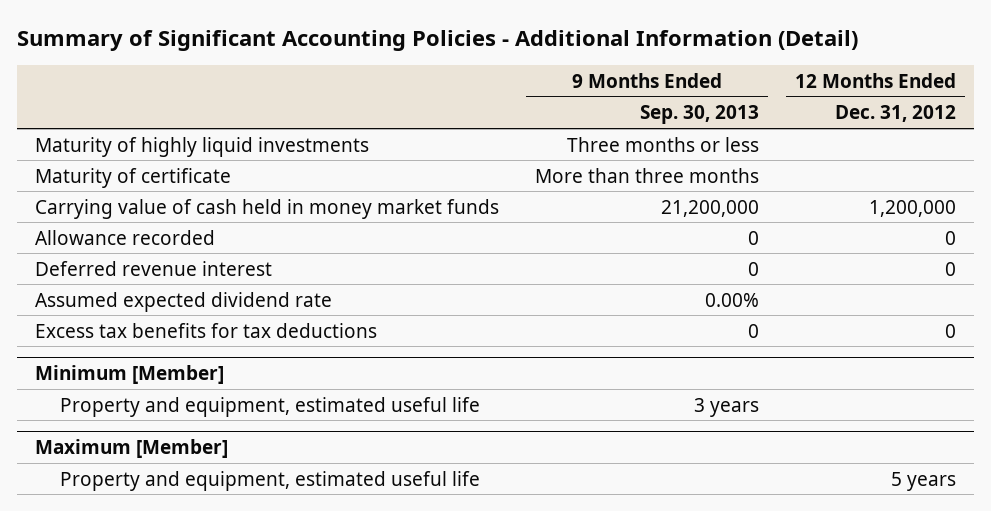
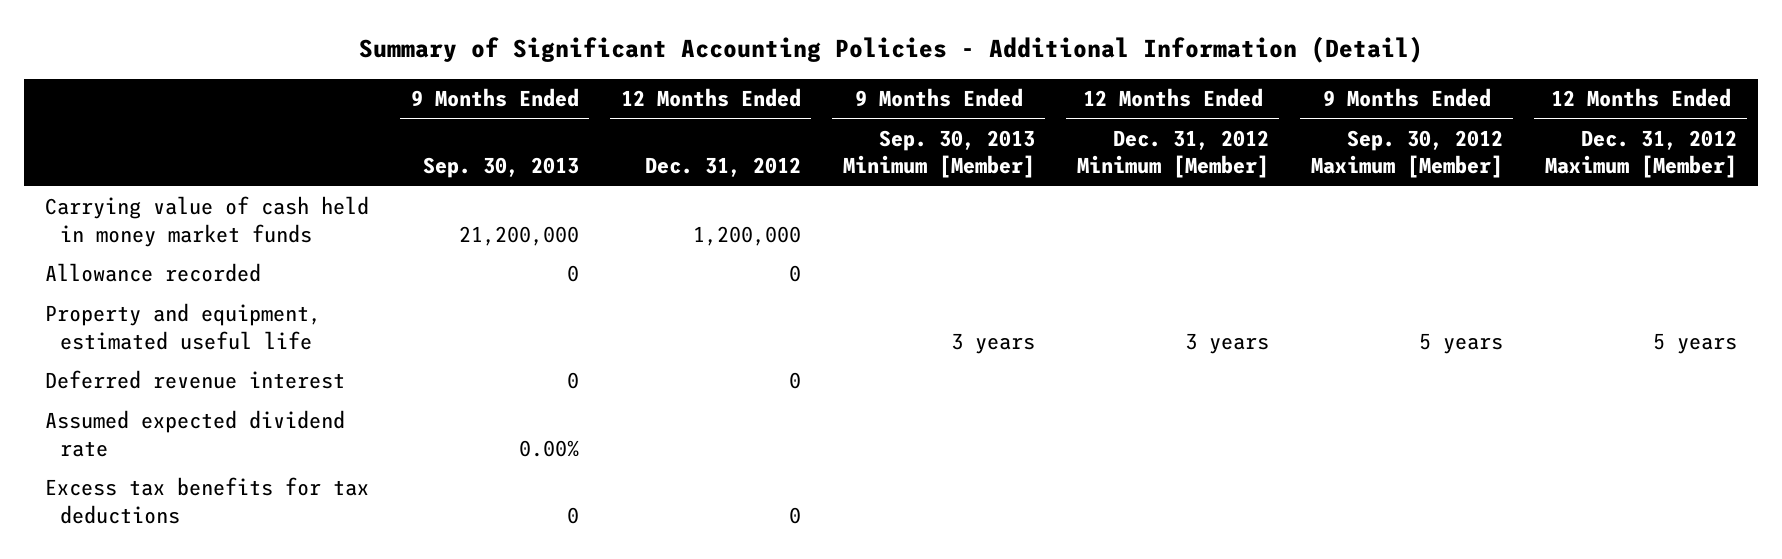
- | 9 Months Ended Sep. 30, 2013 | 12 Months Ended Dec. 31, 2012
+ | 9 Months Ended Sep. 30, 2013 | 12 Months Ended Dec. 31, 2012 | 9 Months Ended Sep. 30, 2013 Minimum [Member] | 12 Months Ended Dec. 31, 2012 Minimum [Member] | 9 Months Ended Sep. 30, 2012 Maximum [Member] | 12 Months Ended Dec. 31, 2012 Maximum [Member]
- Maturity of highly liquid investments | Three months or less |
- Maturity of certificate | More than three months |
+ Property and equipment, estimated useful life | | | 3 years | 3 years | 5 years | 5 years
- Minimum [Member]
- Property and equipment, estimated useful life | 3 years |
- Maximum [Member]
- Property and equipment, estimated useful life | | 5 years

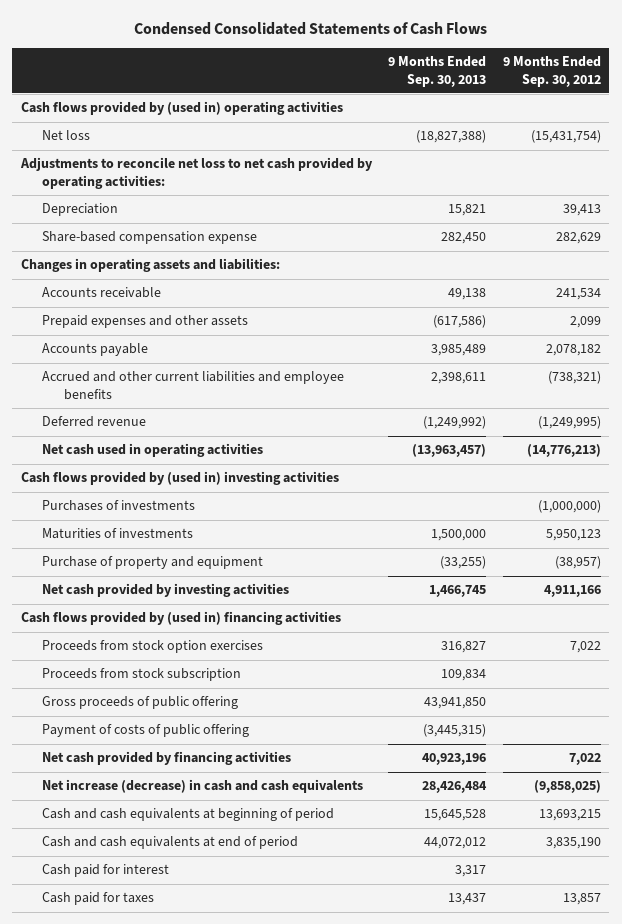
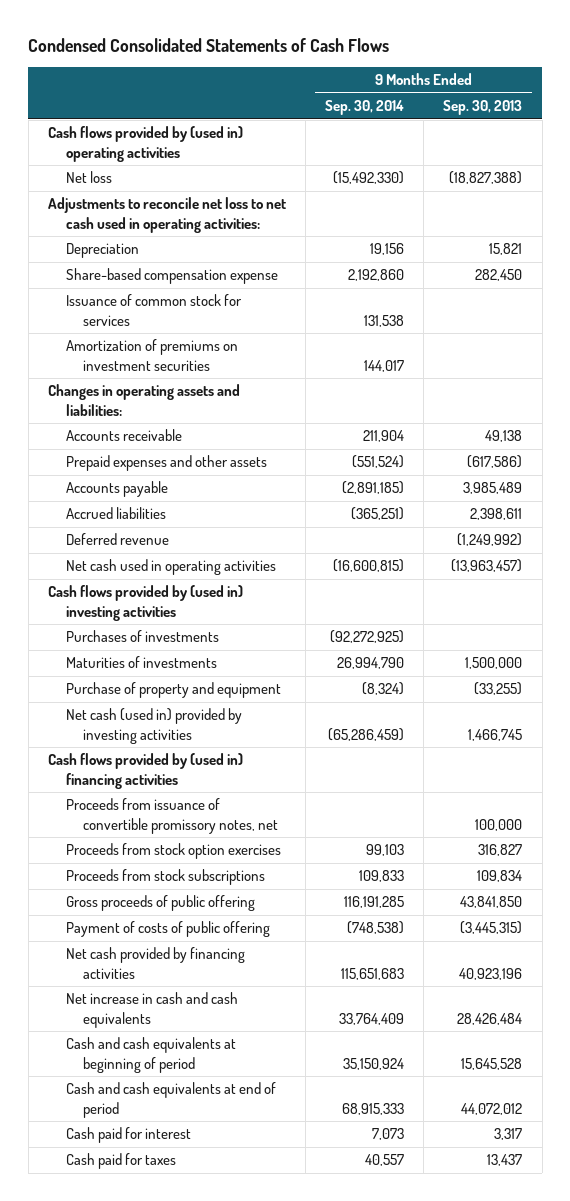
- | 9 Months Ended Sep. 30, 2013 | 9 Months Ended Sep. 30, 2012
+ | 9 Months Ended Sep. 30, 2014 | 9 Months Ended Sep. 30, 2013
- Adjustments to reconcile net loss to net cash provided by operating activities:
+ Adjustments to reconcile net loss to net cash used in operating activities:
+ Issuance of common stock for services | 131,538 |
+ Amortization of premiums on investment securities | 144,017 |
- Accrued and other current liabilities and employee benefits | 2,398,611 | (738,321)
+ Accrued liabilities | (365,251) | 2,398,611
- Net cash provided by investing activities | 1,466,745 | 4,911,166
+ Net cash (used in) provided by investing activities | (65,286,459) | 1,466,745
+ Proceeds from issuance of convertible promissory notes, net | | 100,000
- Proceeds from stock subscription | 109,834 |
- Gross proceeds of public offering | 43,941,850 |
+ Proceeds from stock subscriptions | 109,833 | 109,834
+ Gross proceeds of public offering | 116,191,285 | 43,841,850
- Net increase (decrease) in cash and cash equivalents | 28,426,484 | (9,858,025)
+ Net increase in cash and cash equivalents | 33,764,409 | 28,426,484

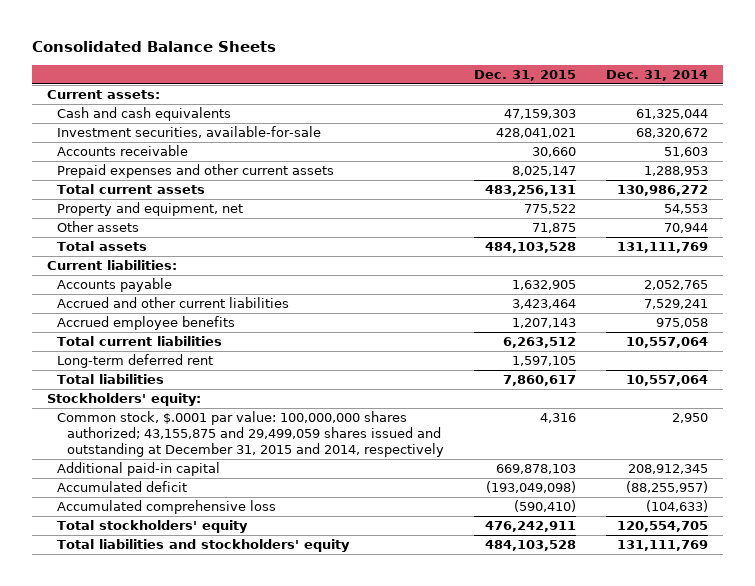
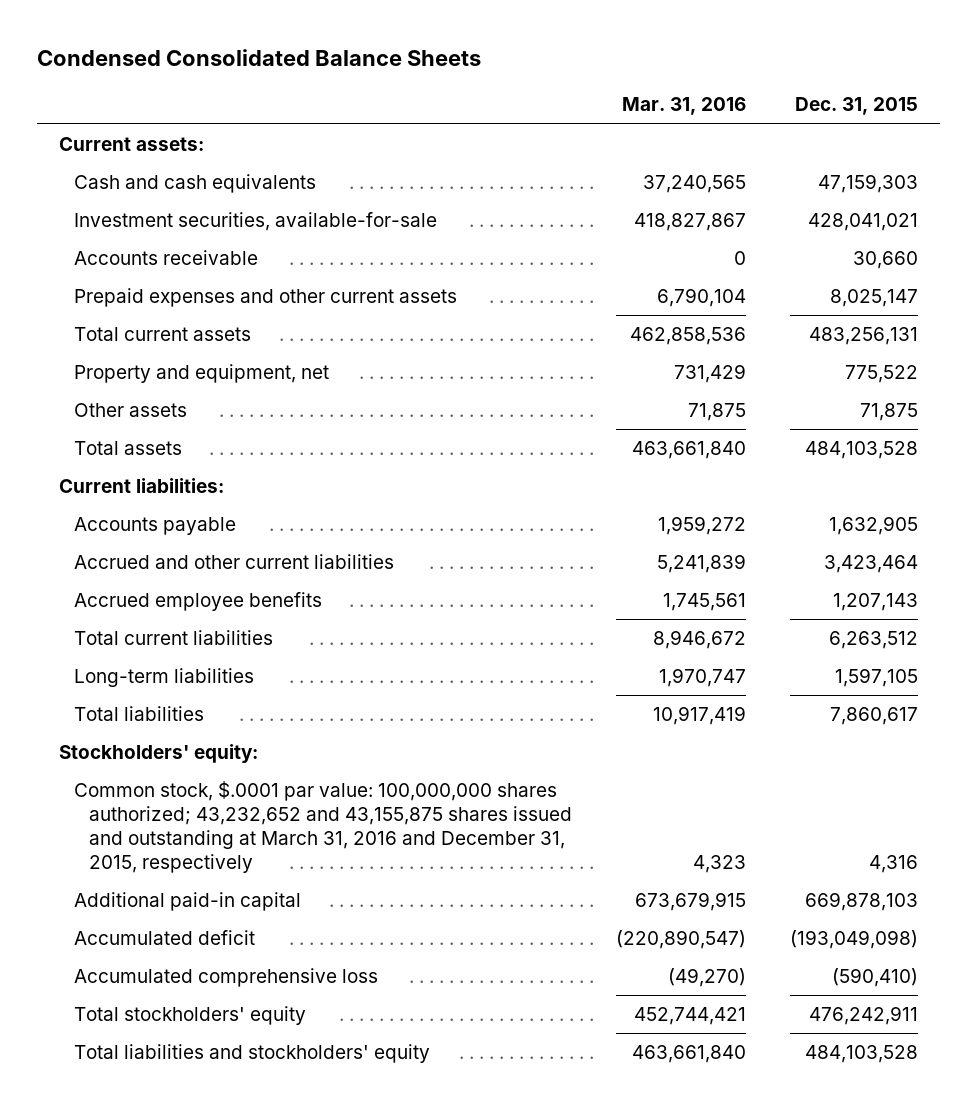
- Consolidated Balance Sheets
+ Condensed Consolidated Balance Sheets
- | Dec. 31, 2015 | Dec. 31, 2014
+ | Mar. 31, 2016 | Dec. 31, 2015
- Long-term deferred rent | 1,597,105 |
+ Long-term liabilities | 1,970,747 | 1,597,105
- Common stock, $.0001 par value: 100,000,000 shares authorized; 43,155,875 and 29,499,059 shares issued and outstanding at December 31, 2015 and 2014, respectively | 4,316 | 2,950
+ Common stock, $.0001 par value: 100,000,000 shares authorized; 43,232,652 and 43,155,875 shares issued and outstanding at March 31, 2016 and December 31, 2015, respectively | 4,323 | 4,316

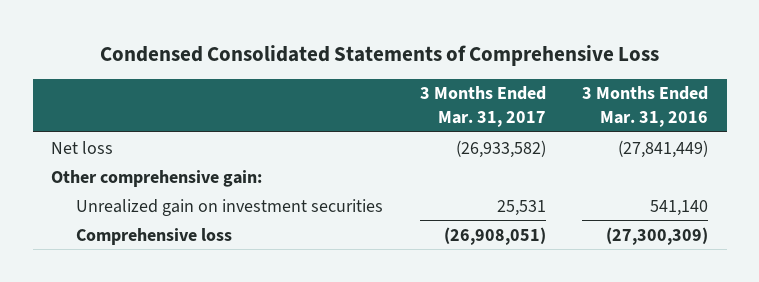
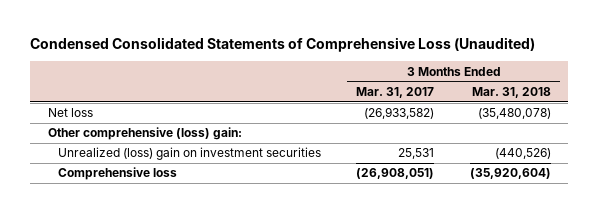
- Condensed Consolidated Statements of Comprehensive Loss
+ Condensed Consolidated Statements of Comprehensive Loss (Unaudited)
- | 3 Months Ended Mar. 31, 2017 | 3 Months Ended Mar. 31, 2016
+ | 3 Months Ended Mar. 31, 2017 | 3 Months Ended Mar. 31, 2018
- Other comprehensive gain:
- Unrealized gain on investment securities | 25,531 | 541,140
+ Other comprehensive (loss) gain:
+ Unrealized (loss) gain on investment securities | 25,531 | (440,526)

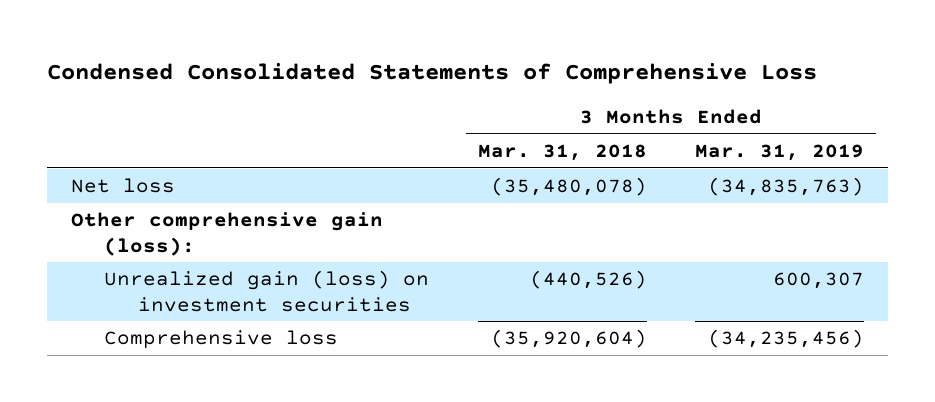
- Condensed Consolidated Statements of Comprehensive Loss (Unaudited)
+ Condensed Consolidated Statements of Comprehensive Loss
- | 3 Months Ended Mar. 31, 2017 | 3 Months Ended Mar. 31, 2018
+ | 3 Months Ended Mar. 31, 2018 | 3 Months Ended Mar. 31, 2019
- Other comprehensive (loss) gain:
- Unrealized (loss) gain on investment securities | 25,531 | (440,526)
+ Other comprehensive gain (loss):
+ Unrealized gain (loss) on investment securities | (440,526) | 600,307

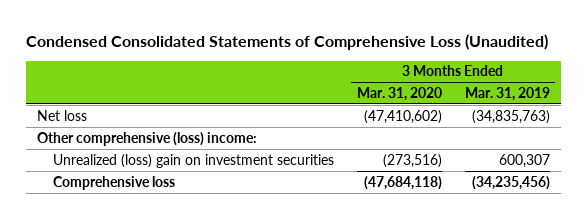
- Condensed Consolidated Statements of Comprehensive Loss
+ Condensed Consolidated Statements of Comprehensive Loss (Unaudited)
- | 3 Months Ended Mar. 31, 2018 | 3 Months Ended Mar. 31, 2019
+ | 3 Months Ended Mar. 31, 2020 | 3 Months Ended Mar. 31, 2019
- Other comprehensive gain (loss):
- Unrealized gain (loss) on investment securities | (440,526) | 600,307
+ Other comprehensive (loss) income:
+ Unrealized (loss) gain on investment securities | (273,516) | 600,307

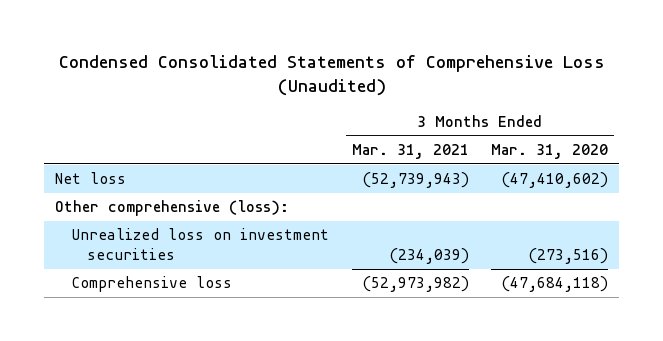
- | 3 Months Ended Mar. 31, 2020 | 3 Months Ended Mar. 31, 2019
+ | 3 Months Ended Mar. 31, 2021 | 3 Months Ended Mar. 31, 2020
- Other comprehensive (loss) income:
- Unrealized (loss) gain on investment securities | (273,516) | 600,307
+ Other comprehensive (loss):
+ Unrealized loss on investment securities | (234,039) | (273,516)

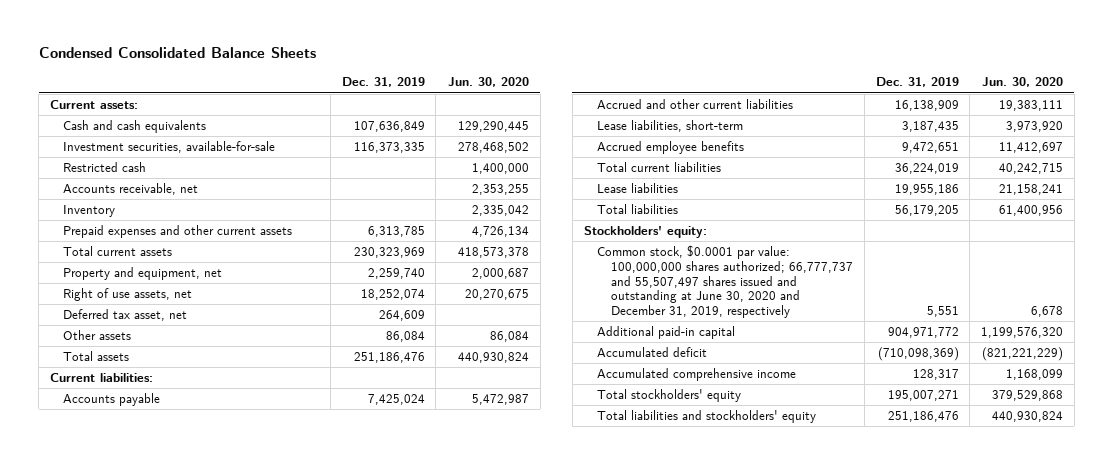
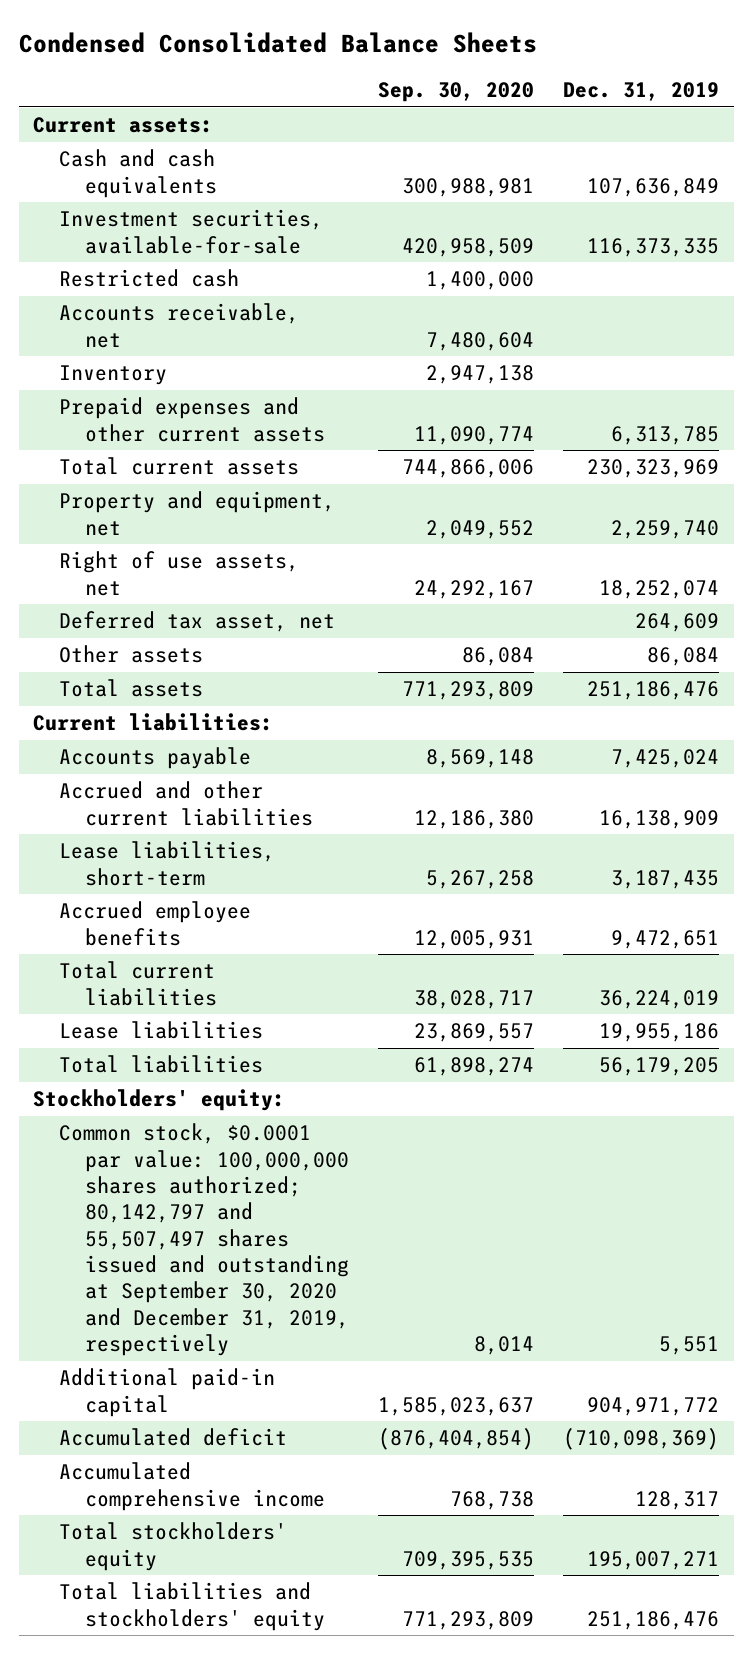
- | Dec. 31, 2019 | Jun. 30, 2020
+ | Sep. 30, 2020 | Dec. 31, 2019
- Common stock, $0.0001 par value: 100,000,000 shares authorized; 66,777,737 and 55,507,497 shares issued and outstanding at June 30, 2020 and December 31, 2019, respectively | 5,551 | 6,678
+ Common stock, $0.0001 par value: 100,000,000 shares authorized; 80,142,797 and 55,507,497 shares issued and outstanding at September 30, 2020 and December 31, 2019, respectively | 8,014 | 5,551

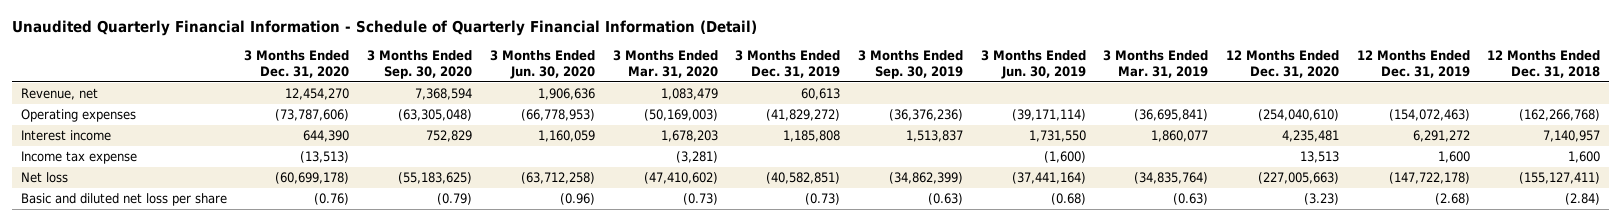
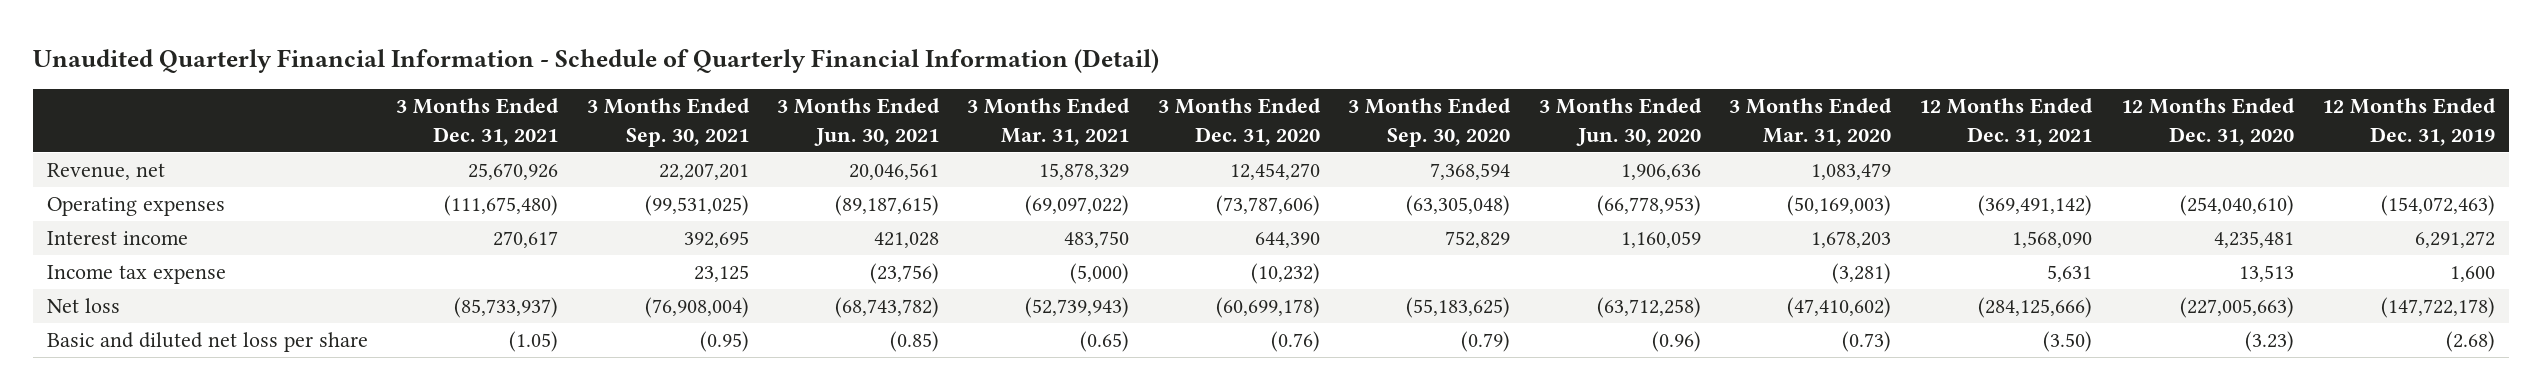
- | 3 Months Ended Dec. 31, 2020 | 3 Months Ended Sep. 30, 2020 | 3 Months Ended Jun. 30, 2020 | 3 Months Ended Mar. 31, 2020 | 3 Months Ended Dec. 31, 2019 | 3 Months Ended Sep. 30, 2019 | 3 Months Ended Jun. 30, 2019 | 3 Months Ended Mar. 31, 2019 | 12 Months Ended Dec. 31, 2020 | 12 Months Ended Dec. 31, 2019 | 12 Months Ended Dec. 31, 2018
+ | 3 Months Ended Dec. 31, 2021 | 3 Months Ended Sep. 30, 2021 | 3 Months Ended Jun. 30, 2021 | 3 Months Ended Mar. 31, 2021 | 3 Months Ended Dec. 31, 2020 | 3 Months Ended Sep. 30, 2020 | 3 Months Ended Jun. 30, 2020 | 3 Months Ended Mar. 31, 2020 | 12 Months Ended Dec. 31, 2021 | 12 Months Ended Dec. 31, 2020 | 12 Months Ended Dec. 31, 2019
- Income tax expense | (13,513) | | | (3,281) | | | (1,600) | | 13,513 | 1,600 | 1,600
+ Income tax expense | | 23,125 | (23,756) | (5,000) | (10,232) | | | (3,281) | 5,631 | 13,513 | 1,600

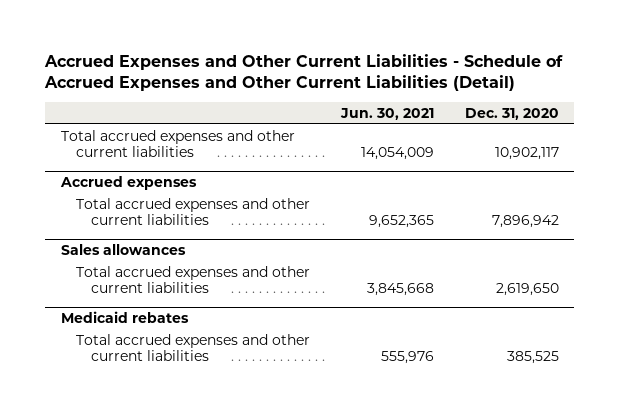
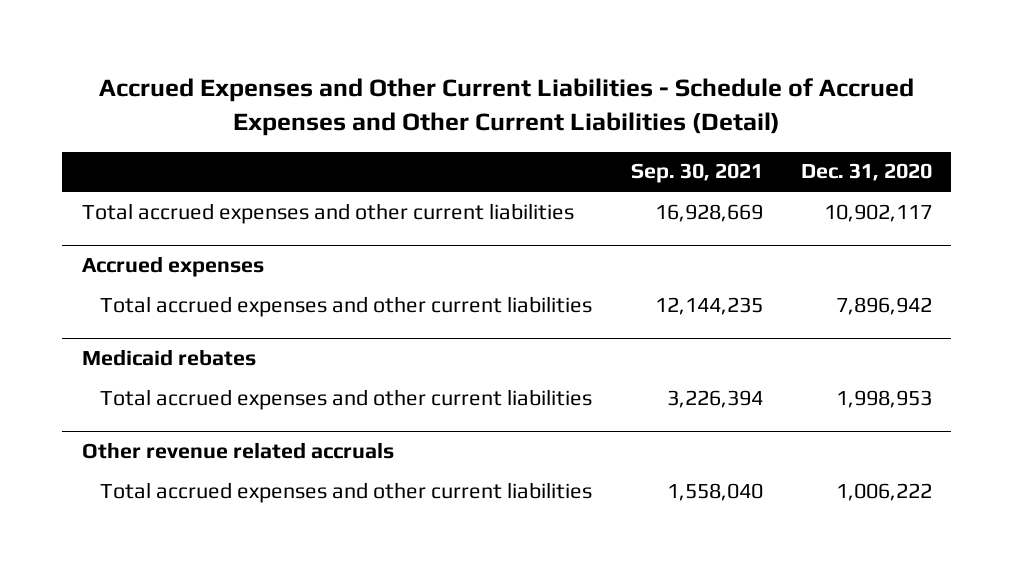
- | Jun. 30, 2021 | Dec. 31, 2020
+ | Sep. 30, 2021 | Dec. 31, 2020
- Sales allowances
- Total accrued expenses and other current liabilities | 3,845,668 | 2,619,650
@ Medicaid rebates
- Total accrued expenses and other current liabilities | 555,976 | 385,525
+ Total accrued expenses and other current liabilities | 3,226,394 | 1,998,953
+ Other revenue related accruals
+ Total accrued expenses and other current liabilities | 1,558,040 | 1,006,222

